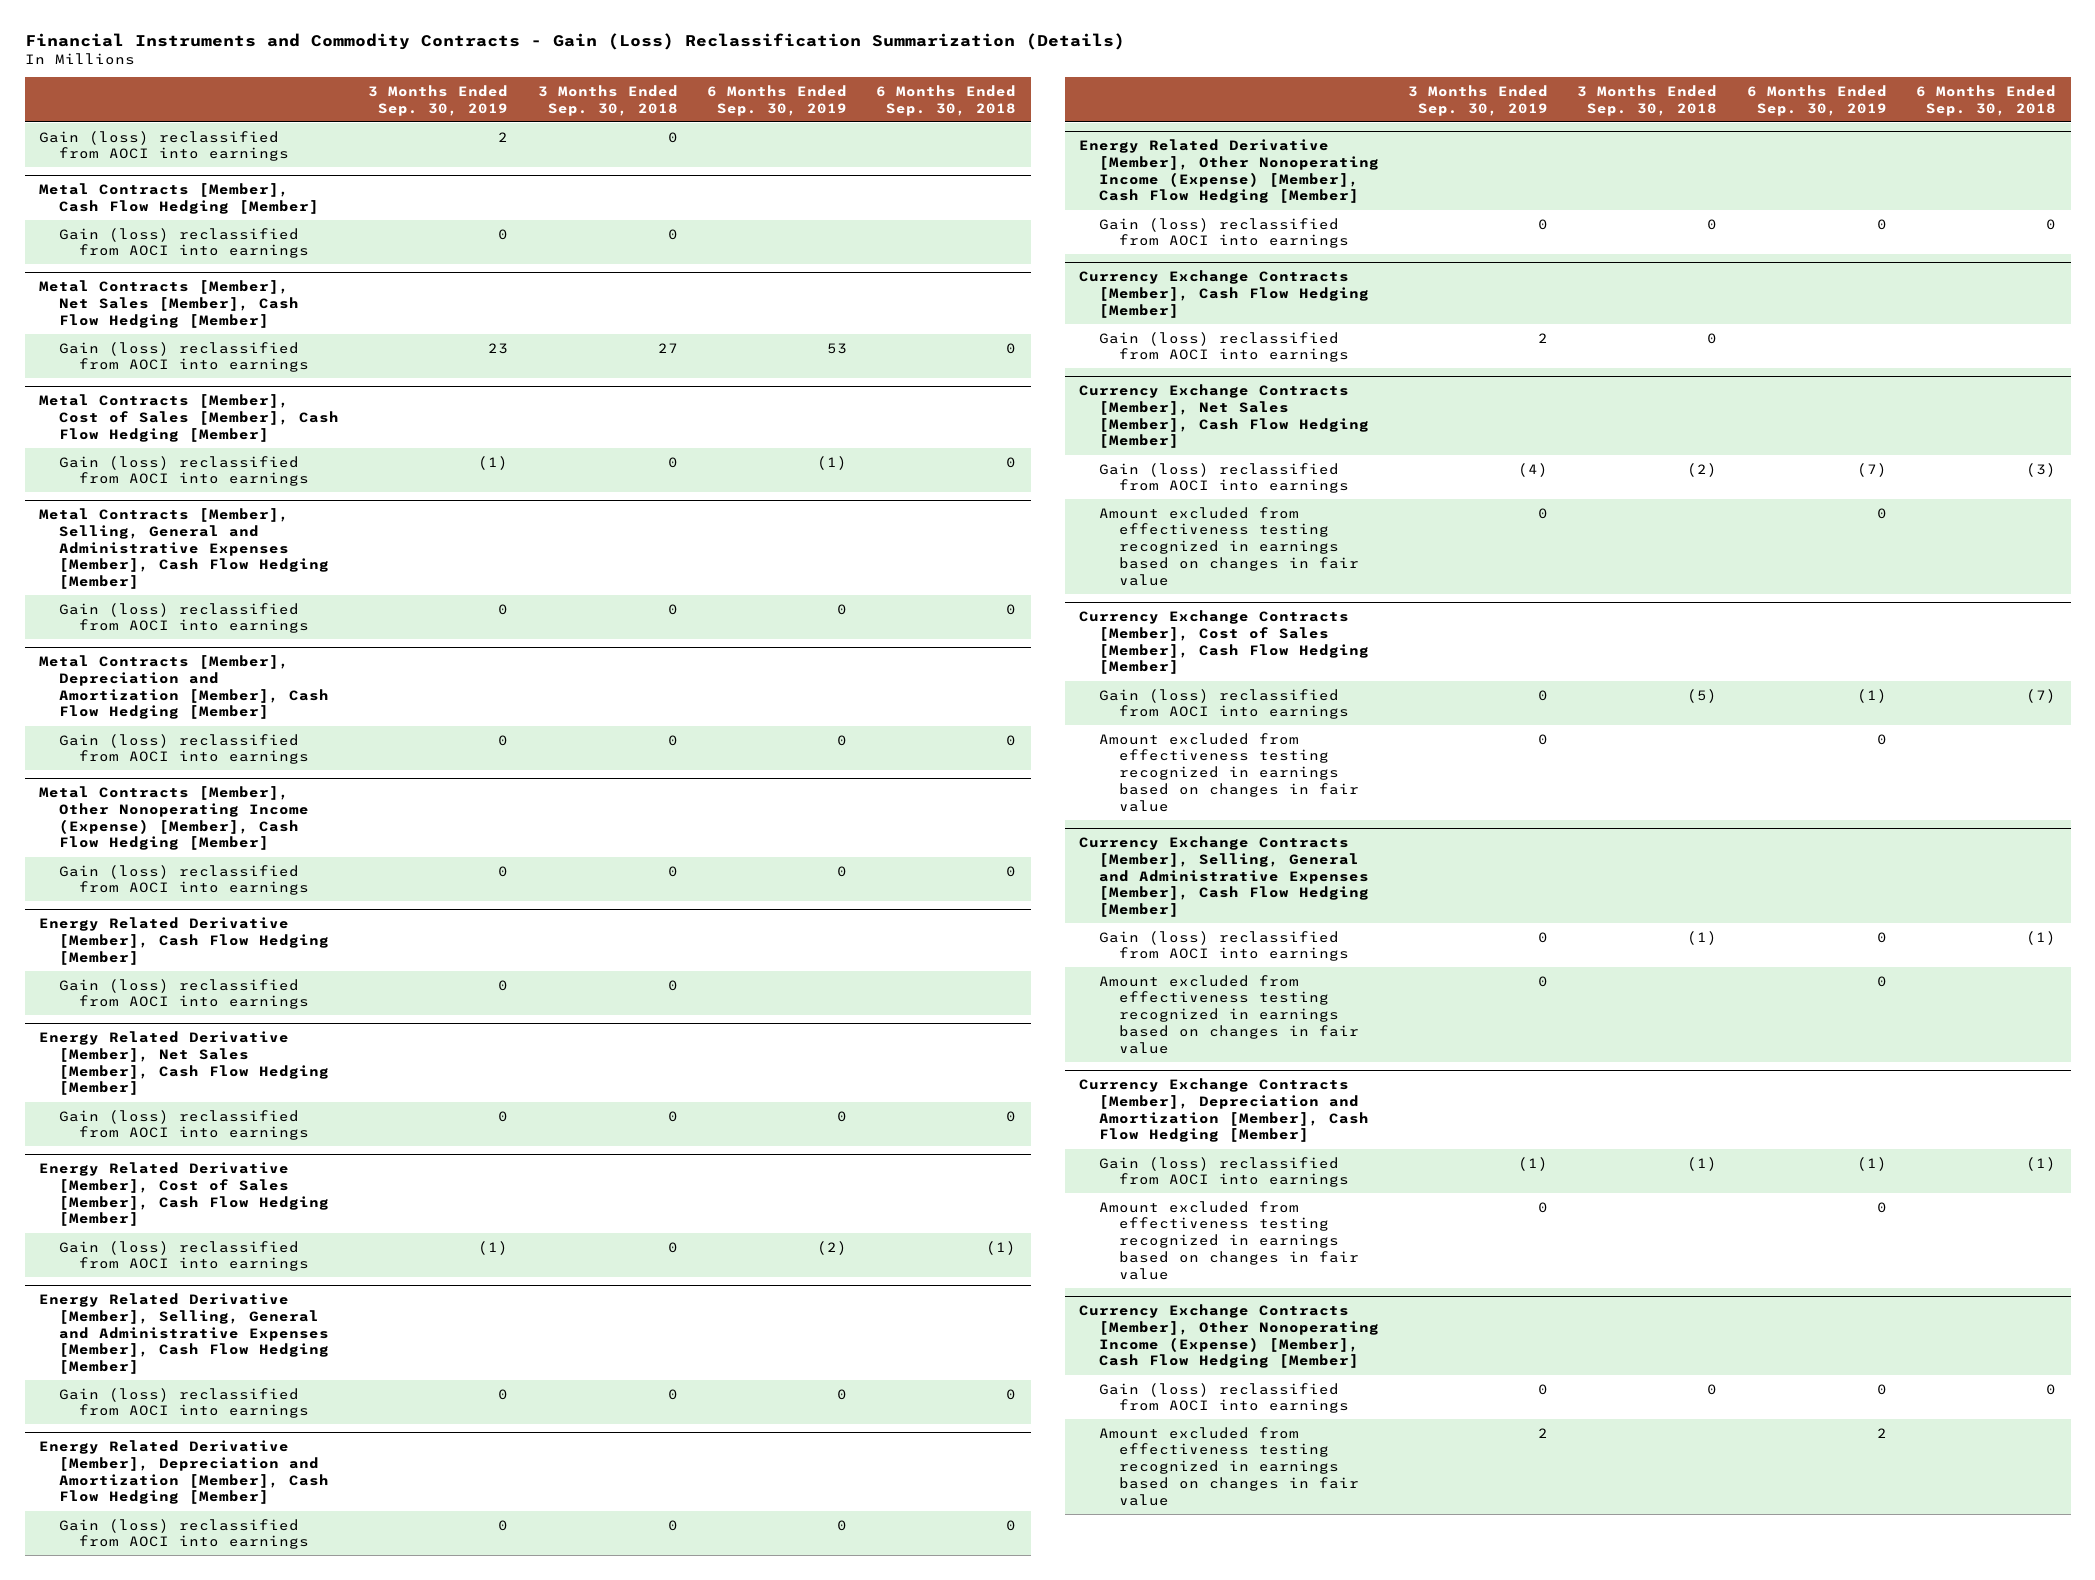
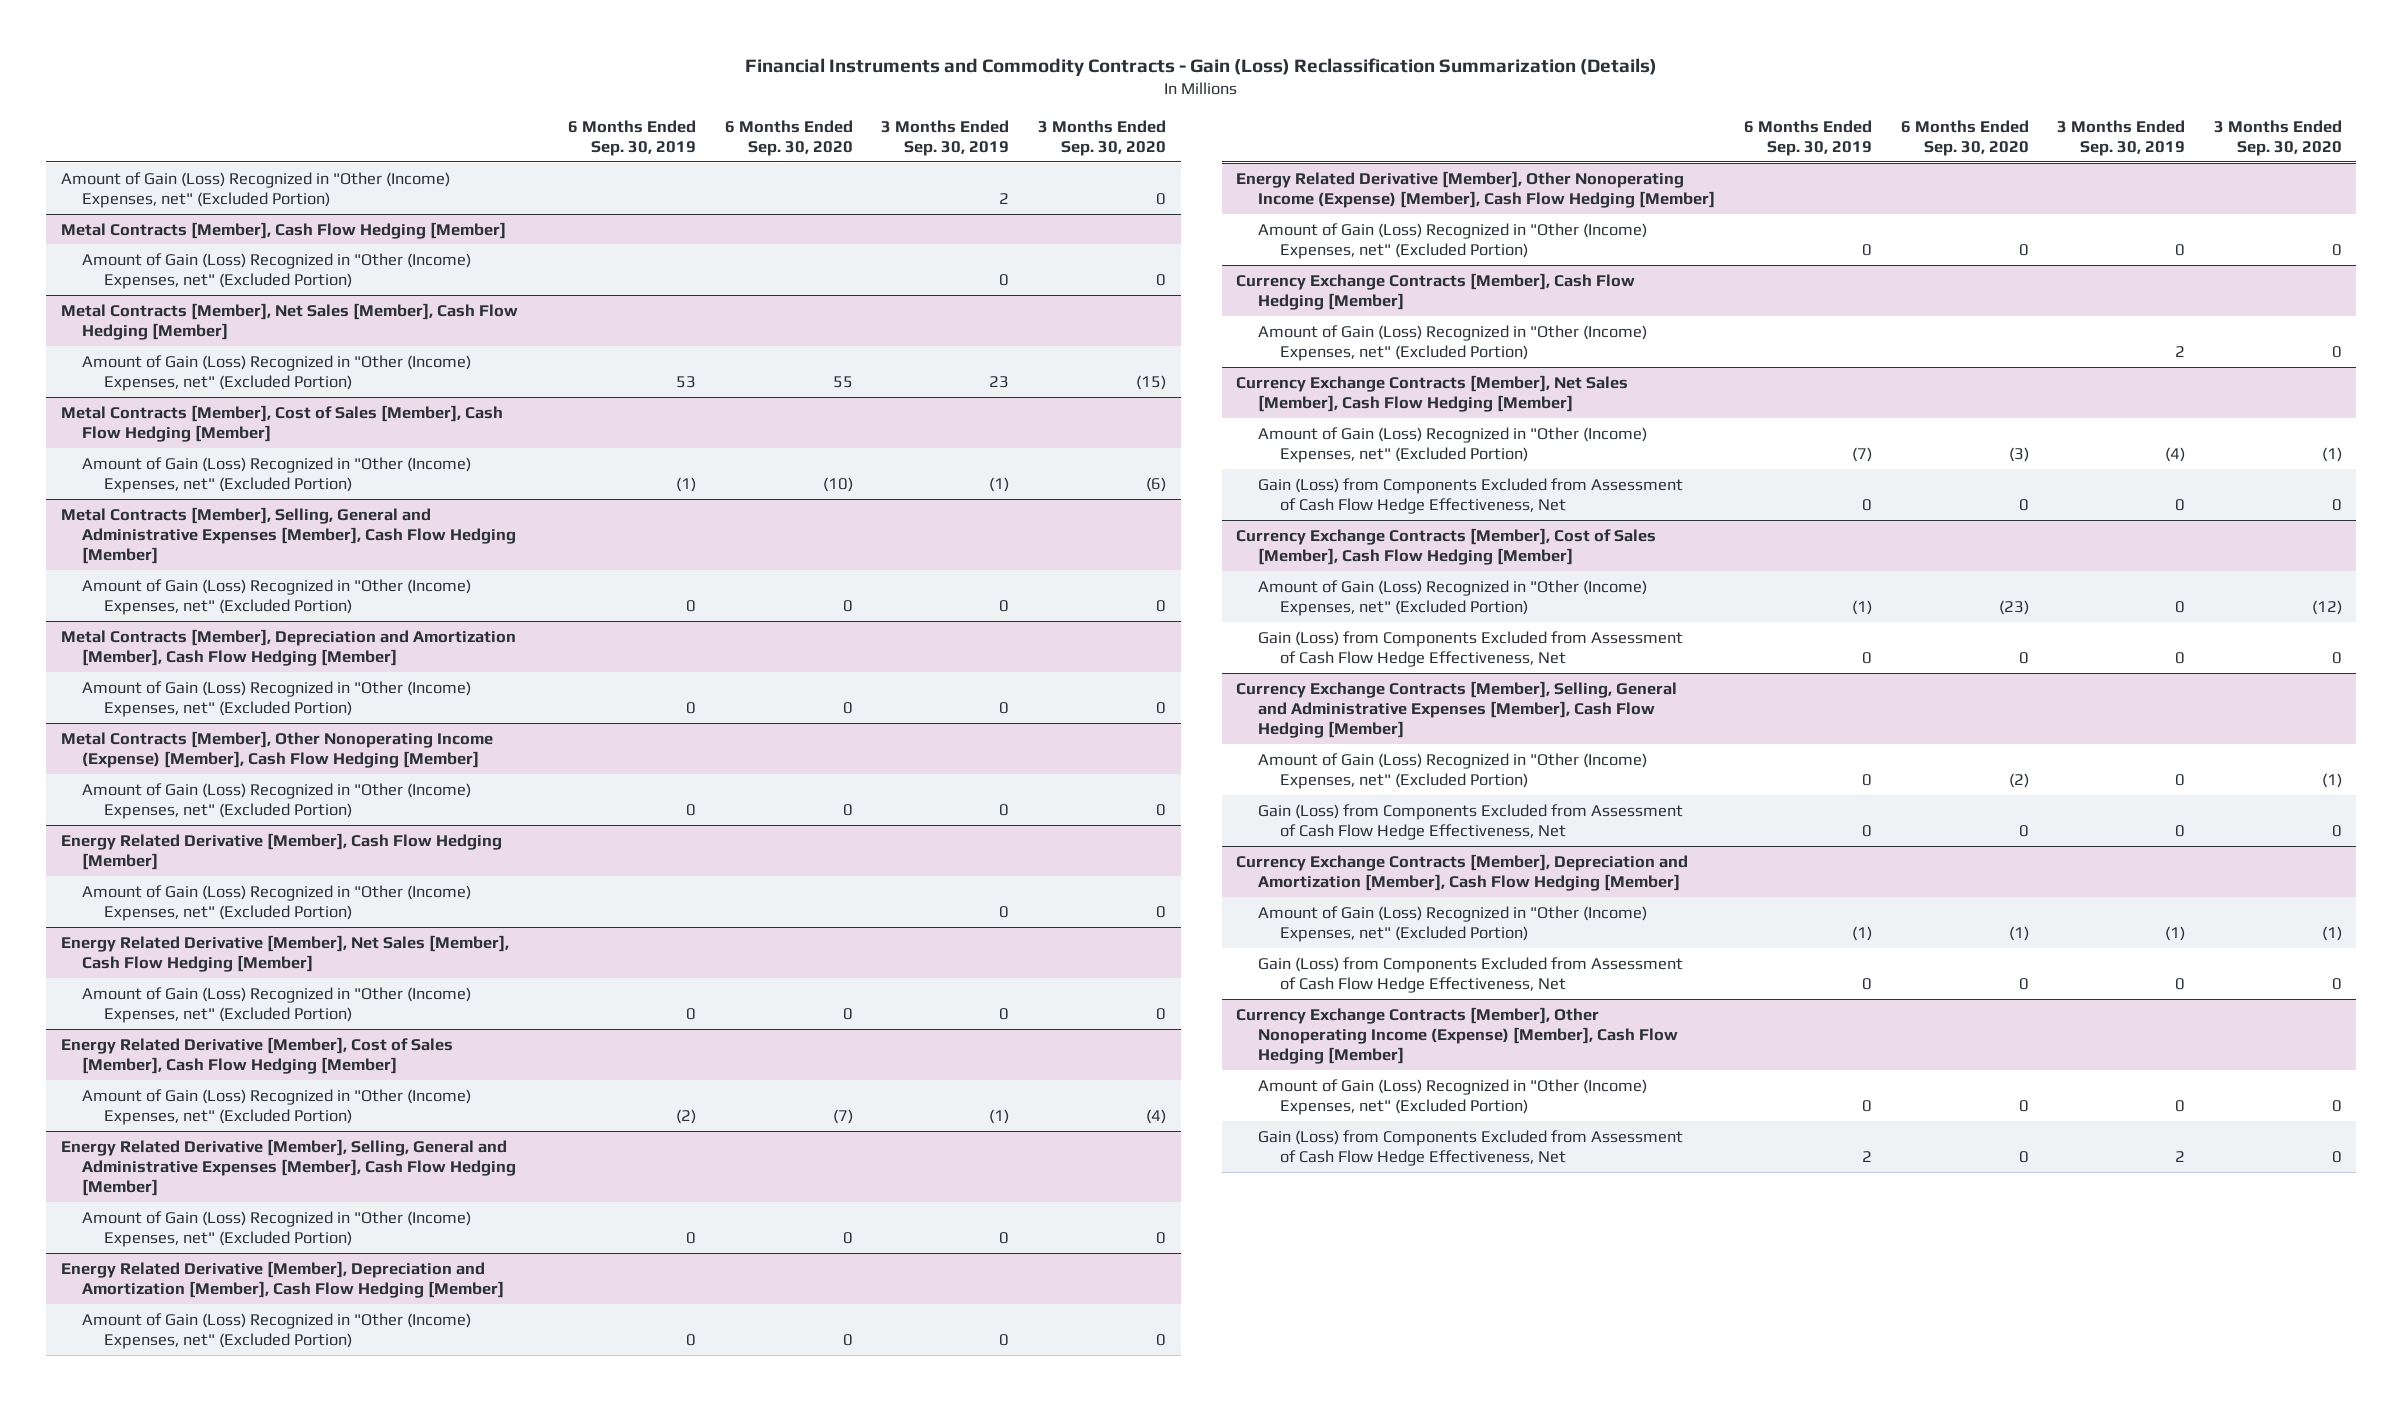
- | 3 Months Ended Sep. 30, 2019 | 3 Months Ended Sep. 30, 2018 | 6 Months Ended Sep. 30, 2019 | 6 Months Ended Sep. 30, 2018
+ | 6 Months Ended Sep. 30, 2019 | 6 Months Ended Sep. 30, 2020 | 3 Months Ended Sep. 30, 2019 | 3 Months Ended Sep. 30, 2020
- Gain (loss) reclassified from AOCI into earnings | 2 | 0 | |
+ Amount of Gain (Loss) Recognized in "Other (Income) Expenses, net" (Excluded Portion) | | | 2 | 0
@ Metal Contracts [Member], Cash Flow Hedging [Member]
- Gain (loss) reclassified from AOCI into earnings | 0 | 0 | |
+ Amount of Gain (Loss) Recognized in "Other (Income) Expenses, net" (Excluded Portion) | | | 0 | 0
@ Metal Contracts [Member], Net Sales [Member], Cash Flow Hedging [Member]
- Gain (loss) reclassified from AOCI into earnings | 23 | 27 | 53 | 0
+ Amount of Gain (Loss) Recognized in "Other (Income) Expenses, net" (Excluded Portion) | 53 | 55 | 23 | (15)
@ Metal Contracts [Member], Cost of Sales [Member], Cash Flow Hedging [Member]
- Gain (loss) reclassified from AOCI into earnings | (1) | 0 | (1) | 0
+ Amount of Gain (Loss) Recognized in "Other (Income) Expenses, net" (Excluded Portion) | (1) | (10) | (1) | (6)
@ Metal Contracts [Member], Selling, General and Administrative Expenses [Member], Cash Flow Hedging [Member]
- Gain (loss) reclassified from AOCI into earnings | 0 | 0 | 0 | 0
+ Amount of Gain (Loss) Recognized in "Other (Income) Expenses, net" (Excluded Portion) | 0 | 0 | 0 | 0
@ Metal Contracts [Member], Depreciation and Amortization [Member], Cash Flow Hedging [Member]
- Gain (loss) reclassified from AOCI into earnings | 0 | 0 | 0 | 0
+ Amount of Gain (Loss) Recognized in "Other (Income) Expenses, net" (Excluded Portion) | 0 | 0 | 0 | 0
@ Metal Contracts [Member], Other Nonoperating Income (Expense) [Member], Cash Flow Hedging [Member]
- Gain (loss) reclassified from AOCI into earnings | 0 | 0 | 0 | 0
+ Amount of Gain (Loss) Recognized in "Other (Income) Expenses, net" (Excluded Portion) | 0 | 0 | 0 | 0
@ Energy Related Derivative [Member], Cash Flow Hedging [Member]
- Gain (loss) reclassified from AOCI into earnings | 0 | 0 | |
+ Amount of Gain (Loss) Recognized in "Other (Income) Expenses, net" (Excluded Portion) | | | 0 | 0
@ Energy Related Derivative [Member], Net Sales [Member], Cash Flow Hedging [Member]
- Gain (loss) reclassified from AOCI into earnings | 0 | 0 | 0 | 0
+ Amount of Gain (Loss) Recognized in "Other (Income) Expenses, net" (Excluded Portion) | 0 | 0 | 0 | 0
@ Energy Related Derivative [Member], Cost of Sales [Member], Cash Flow Hedging [Member]
- Gain (loss) reclassified from AOCI into earnings | (1) | 0 | (2) | (1)
+ Amount of Gain (Loss) Recognized in "Other (Income) Expenses, net" (Excluded Portion) | (2) | (7) | (1) | (4)
@ Energy Related Derivative [Member], Selling, General and Administrative Expenses [Member], Cash Flow Hedging [Member]
- Gain (loss) reclassified from AOCI into earnings | 0 | 0 | 0 | 0
+ Amount of Gain (Loss) Recognized in "Other (Income) Expenses, net" (Excluded Portion) | 0 | 0 | 0 | 0
@ Energy Related Derivative [Member], Depreciation and Amortization [Member], Cash Flow Hedging [Member]
- Gain (loss) reclassified from AOCI into earnings | 0 | 0 | 0 | 0
+ Amount of Gain (Loss) Recognized in "Other (Income) Expenses, net" (Excluded Portion) | 0 | 0 | 0 | 0
@ Energy Related Derivative [Member], Other Nonoperating Income (Expense) [Member], Cash Flow Hedging [Member]
- Gain (loss) reclassified from AOCI into earnings | 0 | 0 | 0 | 0
+ Amount of Gain (Loss) Recognized in "Other (Income) Expenses, net" (Excluded Portion) | 0 | 0 | 0 | 0
@ Currency Exchange Contracts [Member], Cash Flow Hedging [Member]
- Gain (loss) reclassified from AOCI into earnings | 2 | 0 | |
+ Amount of Gain (Loss) Recognized in "Other (Income) Expenses, net" (Excluded Portion) | | | 2 | 0
@ Currency Exchange Contracts [Member], Net Sales [Member], Cash Flow Hedging [Member]
- Gain (loss) reclassified from AOCI into earnings | (4) | (2) | (7) | (3)
- Amount excluded from effectiveness testing recognized in earnings based on changes in fair value | 0 | | 0 |
+ Amount of Gain (Loss) Recognized in "Other (Income) Expenses, net" (Excluded Portion) | (7) | (3) | (4) | (1)
+ Gain (Loss) from Components Excluded from Assessment of Cash Flow Hedge Effectiveness, Net | 0 | 0 | 0 | 0
@ Currency Exchange Contracts [Member], Cost of Sales [Member], Cash Flow Hedging [Member]
- Gain (loss) reclassified from AOCI into earnings | 0 | (5) | (1) | (7)
- Amount excluded from effectiveness testing recognized in earnings based on changes in fair value | 0 | | 0 |
+ Amount of Gain (Loss) Recognized in "Other (Income) Expenses, net" (Excluded Portion) | (1) | (23) | 0 | (12)
+ Gain (Loss) from Components Excluded from Assessment of Cash Flow Hedge Effectiveness, Net | 0 | 0 | 0 | 0
@ Currency Exchange Contracts [Member], Selling, General and Administrative Expenses [Member], Cash Flow Hedging [Member]
- Gain (loss) reclassified from AOCI into earnings | 0 | (1) | 0 | (1)
- Amount excluded from effectiveness testing recognized in earnings based on changes in fair value | 0 | | 0 |
+ Amount of Gain (Loss) Recognized in "Other (Income) Expenses, net" (Excluded Portion) | 0 | (2) | 0 | (1)
+ Gain (Loss) from Components Excluded from Assessment of Cash Flow Hedge Effectiveness, Net | 0 | 0 | 0 | 0
@ Currency Exchange Contracts [Member], Depreciation and Amortization [Member], Cash Flow Hedging [Member]
- Gain (loss) reclassified from AOCI into earnings | (1) | (1) | (1) | (1)
- Amount excluded from effectiveness testing recognized in earnings based on changes in fair value | 0 | | 0 |
+ Amount of Gain (Loss) Recognized in "Other (Income) Expenses, net" (Excluded Portion) | (1) | (1) | (1) | (1)
+ Gain (Loss) from Components Excluded from Assessment of Cash Flow Hedge Effectiveness, Net | 0 | 0 | 0 | 0
@ Currency Exchange Contracts [Member], Other Nonoperating Income (Expense) [Member], Cash Flow Hedging [Member]
- Gain (loss) reclassified from AOCI into earnings | 0 | 0 | 0 | 0
- Amount excluded from effectiveness testing recognized in earnings based on changes in fair value | 2 | | 2 |
+ Amount of Gain (Loss) Recognized in "Other (Income) Expenses, net" (Excluded Portion) | 0 | 0 | 0 | 0
+ Gain (Loss) from Components Excluded from Assessment of Cash Flow Hedge Effectiveness, Net | 2 | 0 | 2 | 0

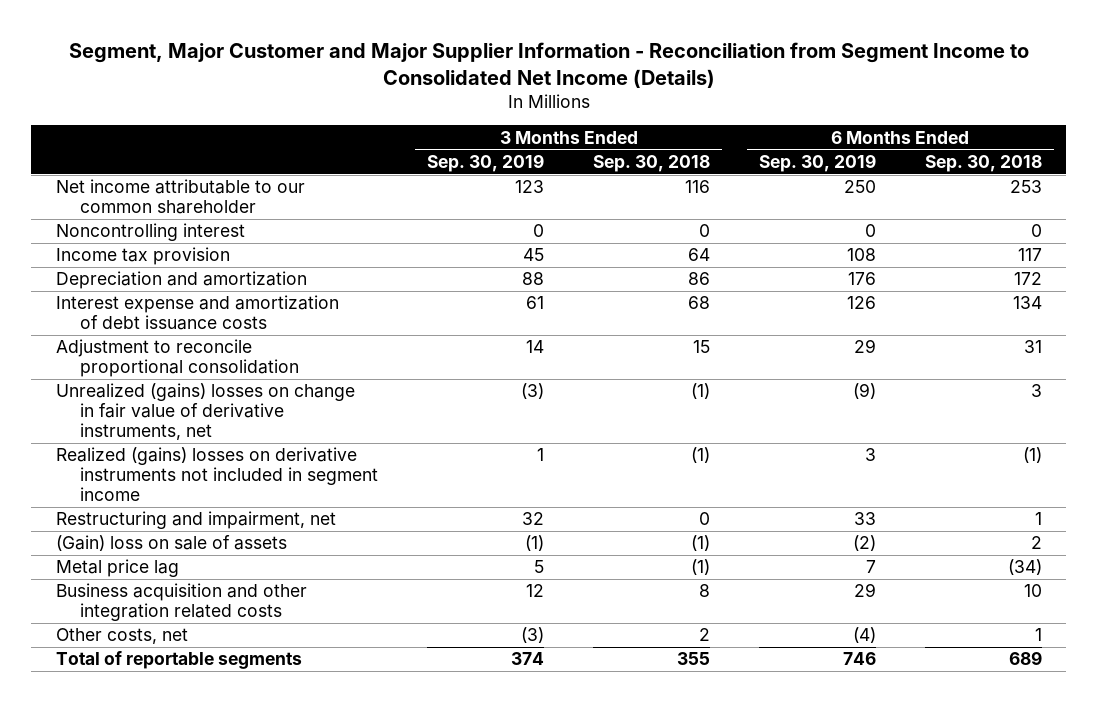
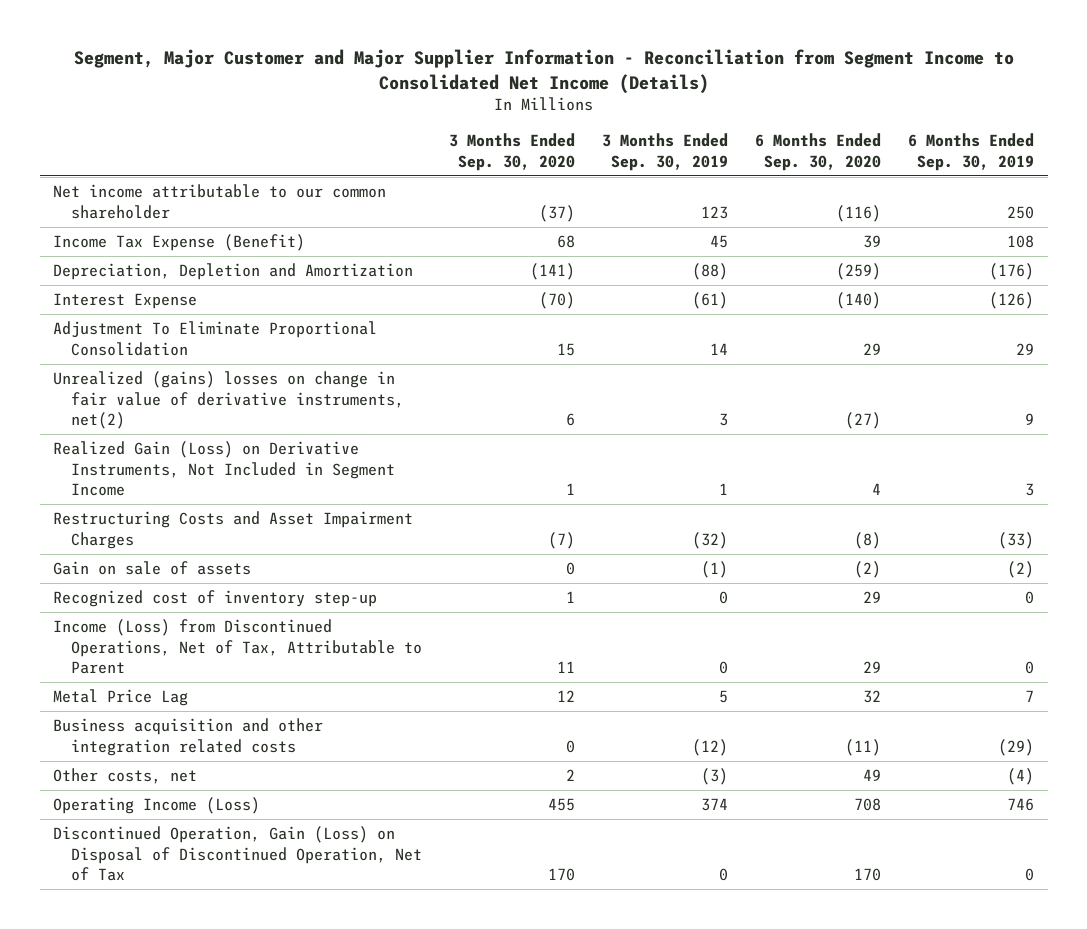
- | 3 Months Ended Sep. 30, 2019 | 3 Months Ended Sep. 30, 2018 | 6 Months Ended Sep. 30, 2019 | 6 Months Ended Sep. 30, 2018
+ | 3 Months Ended Sep. 30, 2020 | 3 Months Ended Sep. 30, 2019 | 6 Months Ended Sep. 30, 2020 | 6 Months Ended Sep. 30, 2019
- Noncontrolling interest | 0 | 0 | 0 | 0
- Income tax provision | 45 | 64 | 108 | 117
- Depreciation and amortization | 88 | 86 | 176 | 172
- Interest expense and amortization of debt issuance costs | 61 | 68 | 126 | 134
- Adjustment to reconcile proportional consolidation | 14 | 15 | 29 | 31
- Unrealized (gains) losses on change in fair value of derivative instruments, net | (3) | (1) | (9) | 3
- Realized (gains) losses on derivative instruments not included in segment income | 1 | (1) | 3 | (1)
- Restructuring and impairment, net | 32 | 0 | 33 | 1
- (Gain) loss on sale of assets | (1) | (1) | (2) | 2
- Metal price lag | 5 | (1) | 7 | (34)
- Business acquisition and other integration related costs | 12 | 8 | 29 | 10
+ Income Tax Expense (Benefit) | 68 | 45 | 39 | 108
+ Depreciation, Depletion and Amortization | (141) | (88) | (259) | (176)
+ Interest Expense | (70) | (61) | (140) | (126)
+ Adjustment To Eliminate Proportional Consolidation | 15 | 14 | 29 | 29
+ Unrealized (gains) losses on change in fair value of derivative instruments, net(2) | 6 | 3 | (27) | 9
+ Realized Gain (Loss) on Derivative Instruments, Not Included in Segment Income | 1 | 1 | 4 | 3
+ Restructuring Costs and Asset Impairment Charges | (7) | (32) | (8) | (33)
+ Gain on sale of assets | 0 | (1) | (2) | (2)
+ Recognized cost of inventory step-up | 1 | 0 | 29 | 0
+ Income (Loss) from Discontinued Operations, Net of Tax, Attributable to Parent | 11 | 0 | 29 | 0
+ Metal Price Lag | 12 | 5 | 32 | 7
+ Business acquisition and other integration related costs | 0 | (12) | (11) | (29)
- Total of reportable segments | 374 | 355 | 746 | 689
+ Operating Income (Loss) | 455 | 374 | 708 | 746
+ Discontinued Operation, Gain (Loss) on Disposal of Discontinued Operation, Net of Tax | 170 | 0 | 170 | 0

